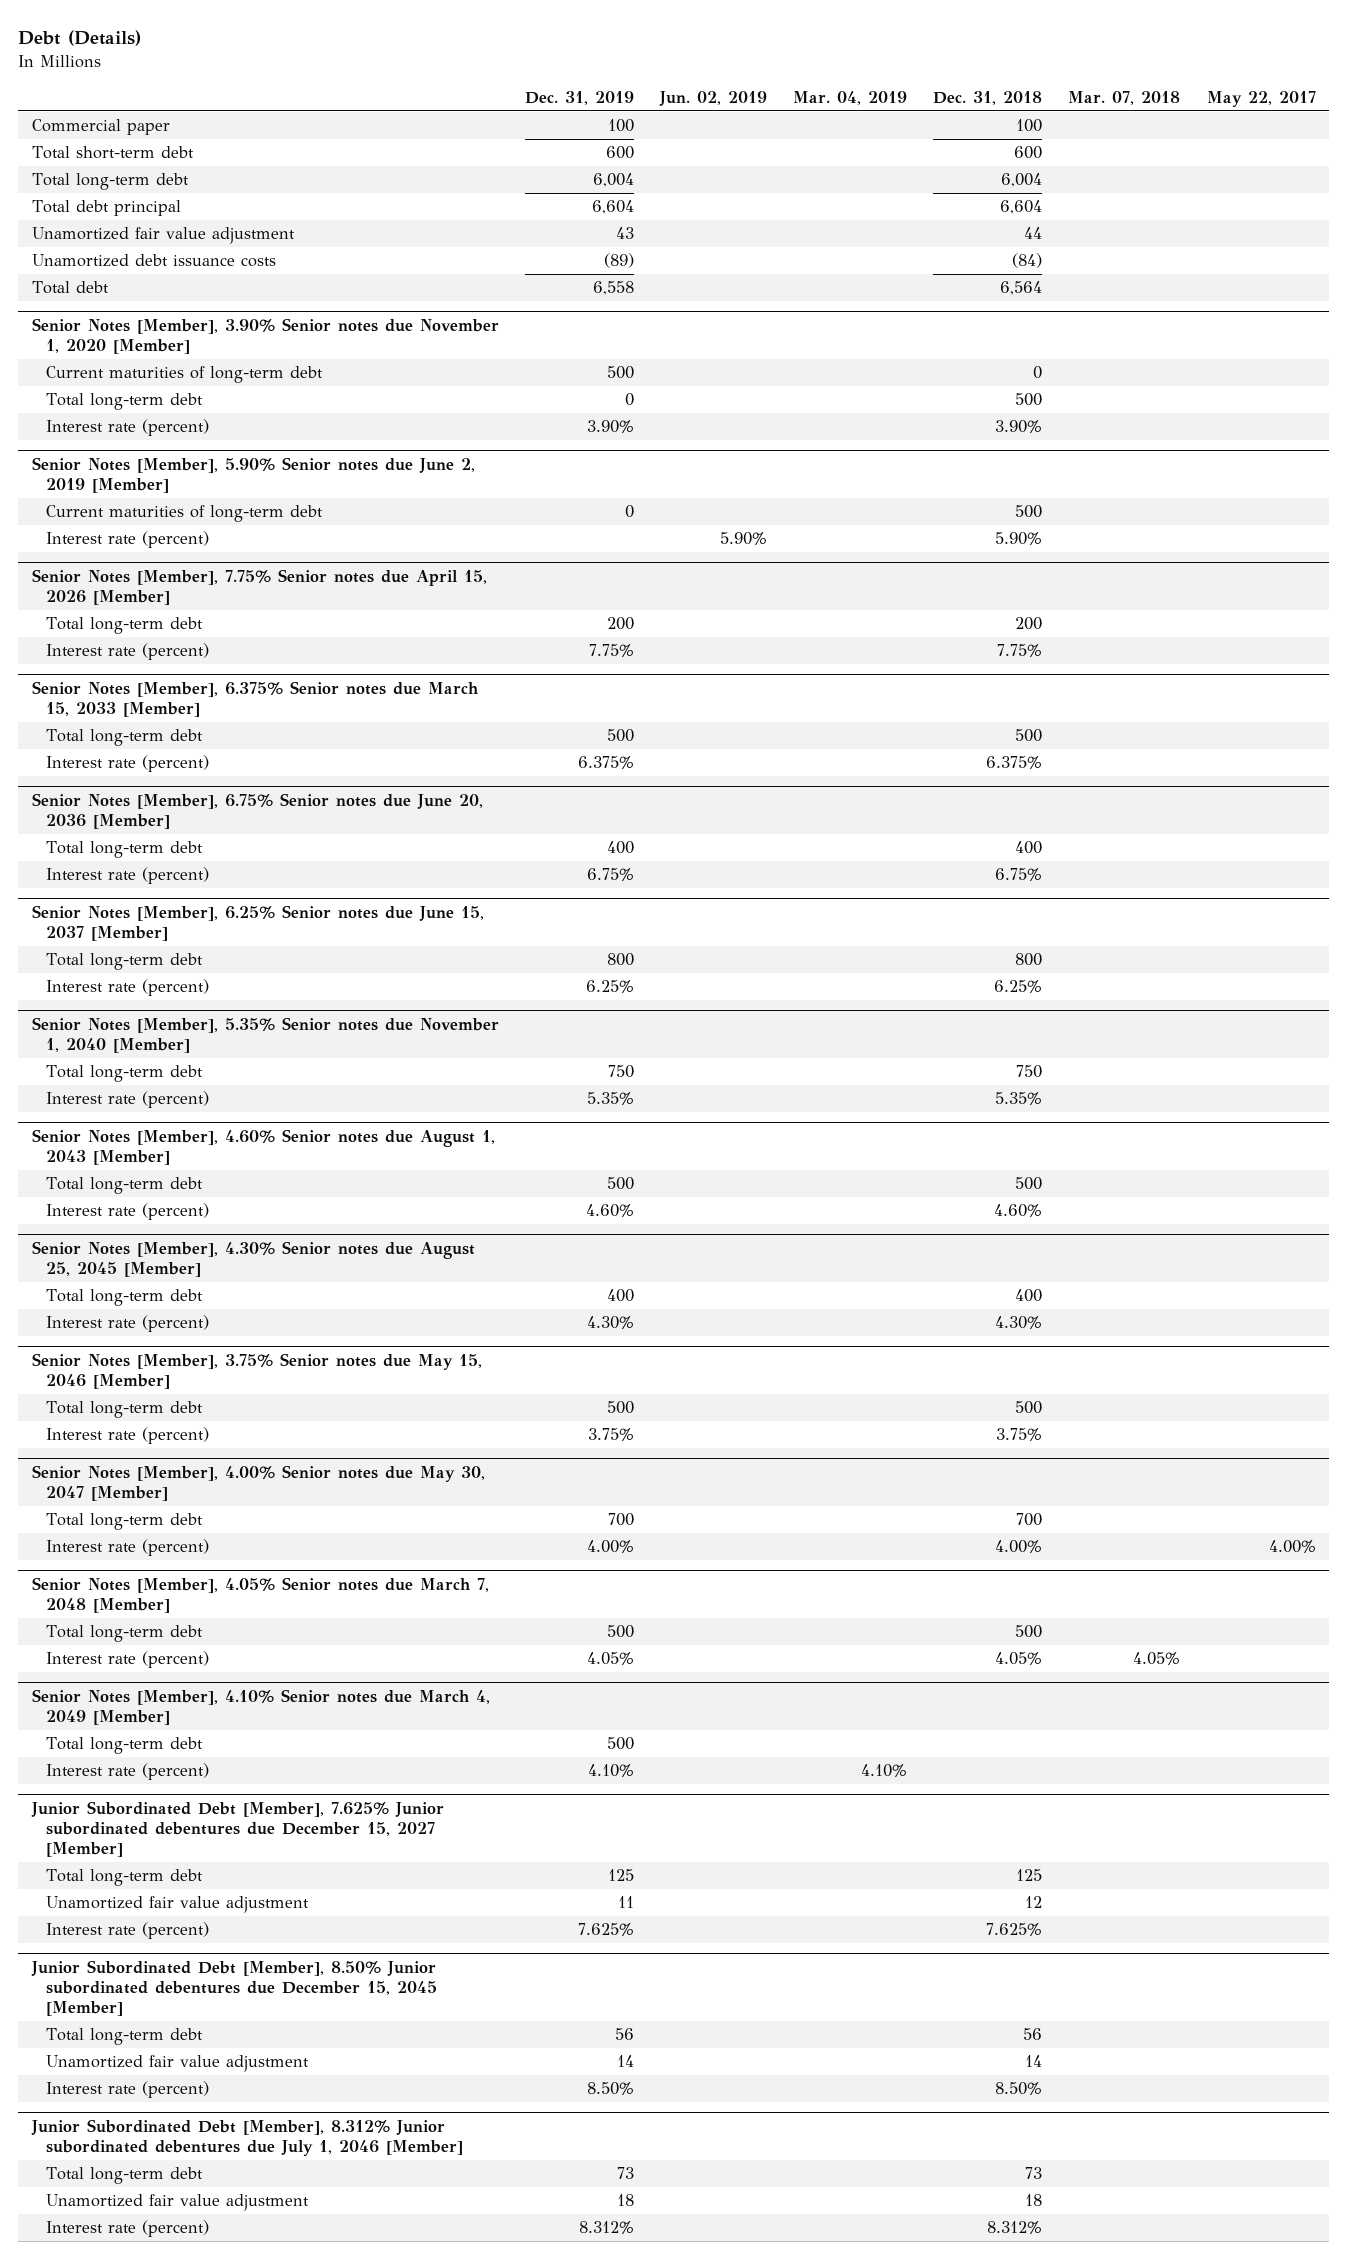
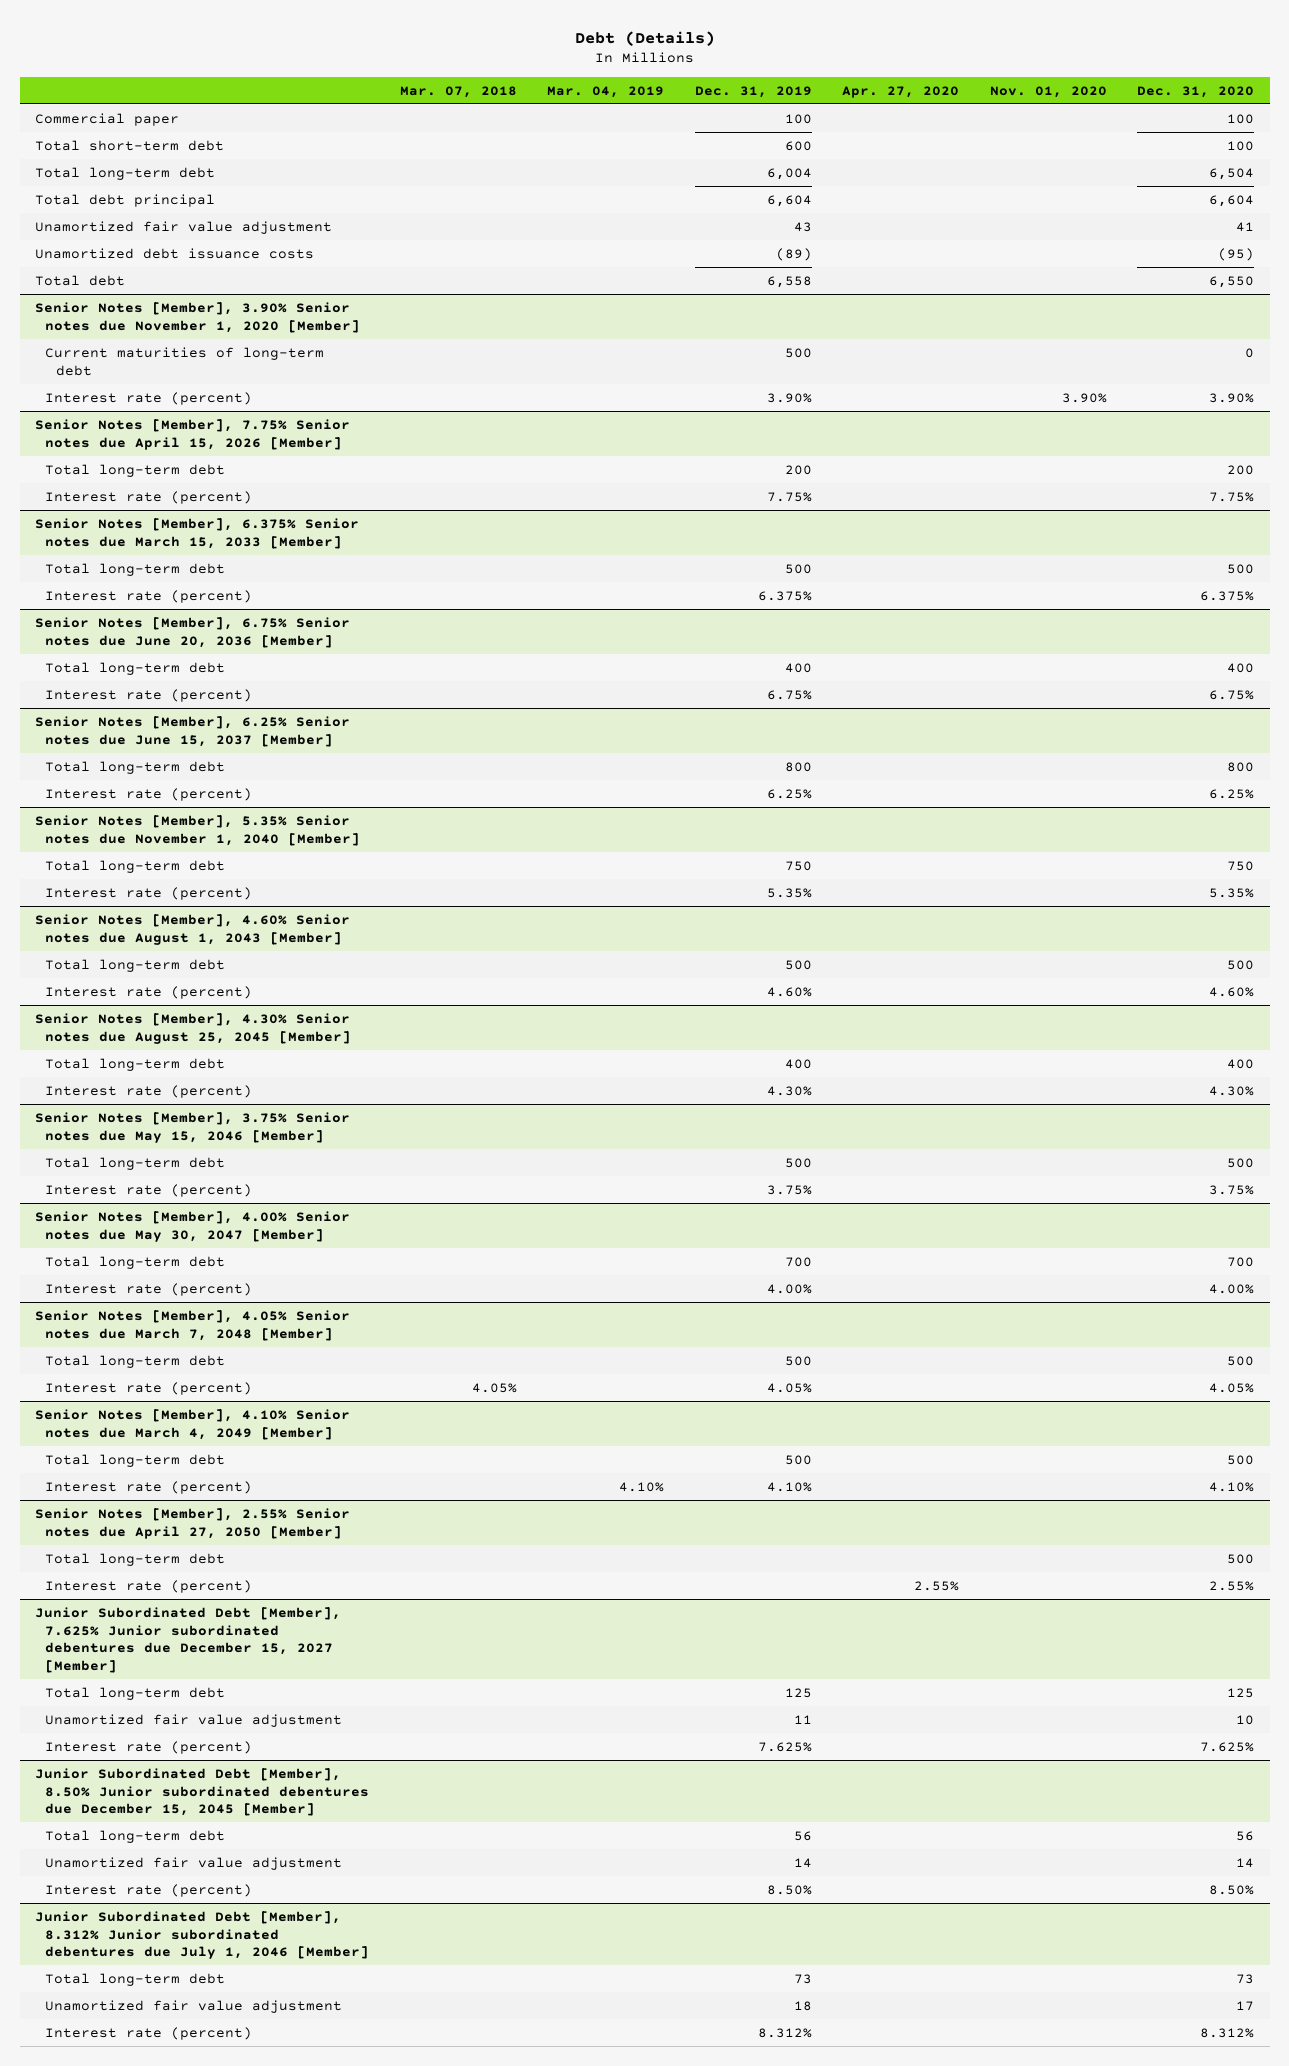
- | Dec. 31, 2019 | Jun. 02, 2019 | Mar. 04, 2019 | Dec. 31, 2018 | Mar. 07, 2018 | May 22, 2017
+ | Mar. 07, 2018 | Mar. 04, 2019 | Dec. 31, 2019 | Apr. 27, 2020 | Nov. 01, 2020 | Dec. 31, 2020
@ Senior Notes [Member], 3.90% Senior notes due November 1, 2020 [Member]
- Total long-term debt | 0 | | | 500 | |
- Senior Notes [Member], 5.90% Senior notes due June 2, 2019 [Member]
- Current maturities of long-term debt | 0 | | | 500 | |
- Interest rate (percent) | | 5.90% | | 5.90% | |
+ Senior Notes [Member], 2.55% Senior notes due April 27, 2050 [Member]
+ Total long-term debt | | | | | | 500
+ Interest rate (percent) | | | | 2.55% | | 2.55%

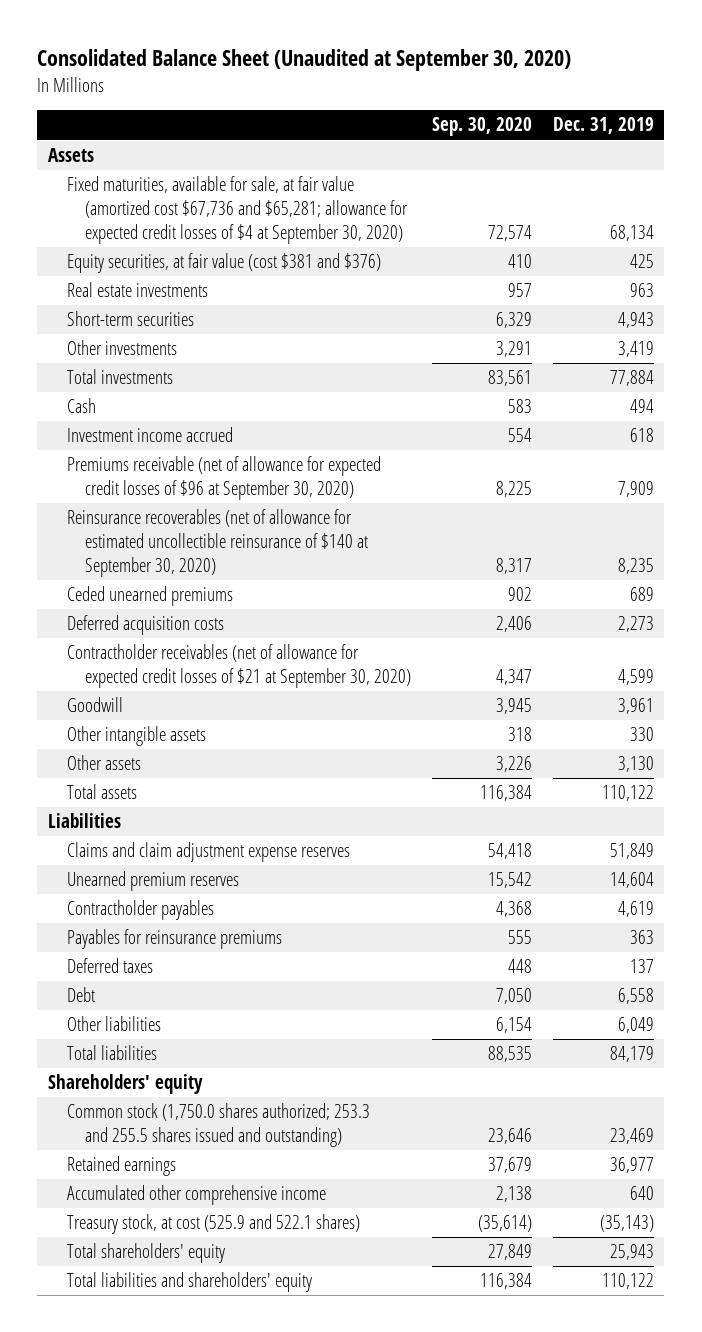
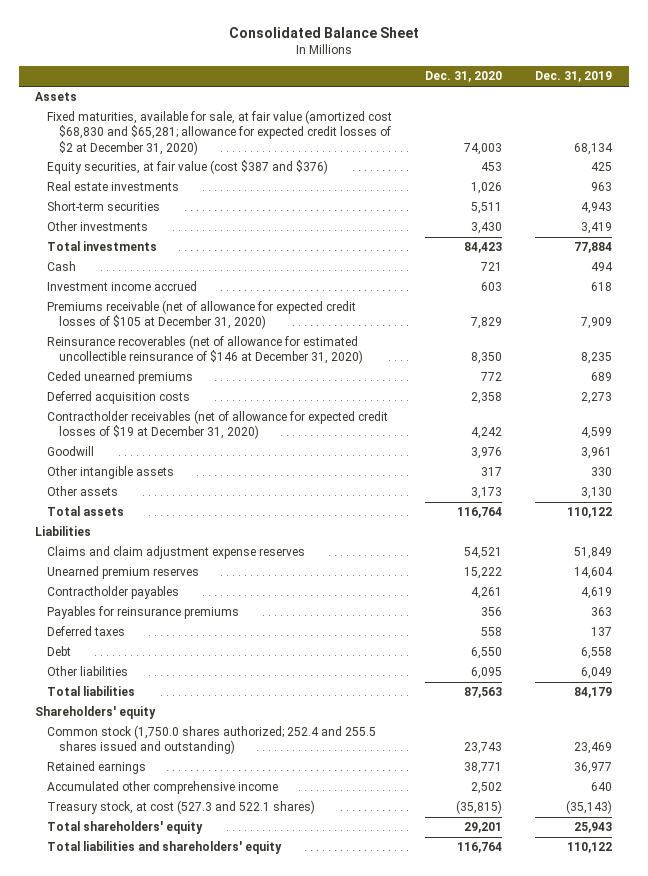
- Consolidated Balance Sheet (Unaudited at September 30, 2020)
+ Consolidated Balance Sheet
- | Sep. 30, 2020 | Dec. 31, 2019
+ | Dec. 31, 2020 | Dec. 31, 2019
- Fixed maturities, available for sale, at fair value (amortized cost $67,736 and $65,281; allowance for expected credit losses of $4 at September 30, 2020) | 72,574 | 68,134
- Equity securities, at fair value (cost $381 and $376) | 410 | 425
+ Fixed maturities, available for sale, at fair value (amortized cost $68,830 and $65,281; allowance for expected credit losses of $2 at December 31, 2020) | 74,003 | 68,134
+ Equity securities, at fair value (cost $387 and $376) | 453 | 425
- Premiums receivable (net of allowance for expected credit losses of $96 at September 30, 2020) | 8,225 | 7,909
- Reinsurance recoverables (net of allowance for estimated uncollectible reinsurance of $140 at September 30, 2020) | 8,317 | 8,235
+ Premiums receivable (net of allowance for expected credit losses of $105 at December 31, 2020) | 7,829 | 7,909
+ Reinsurance recoverables (net of allowance for estimated uncollectible reinsurance of $146 at December 31, 2020) | 8,350 | 8,235
- Contractholder receivables (net of allowance for expected credit losses of $21 at September 30, 2020) | 4,347 | 4,599
+ Contractholder receivables (net of allowance for expected credit losses of $19 at December 31, 2020) | 4,242 | 4,599
- Common stock (1,750.0 shares authorized; 253.3 and 255.5 shares issued and outstanding) | 23,646 | 23,469
+ Common stock (1,750.0 shares authorized; 252.4 and 255.5 shares issued and outstanding) | 23,743 | 23,469
- Treasury stock, at cost (525.9 and 522.1 shares) | (35,614) | (35,143)
+ Treasury stock, at cost (527.3 and 522.1 shares) | (35,815) | (35,143)

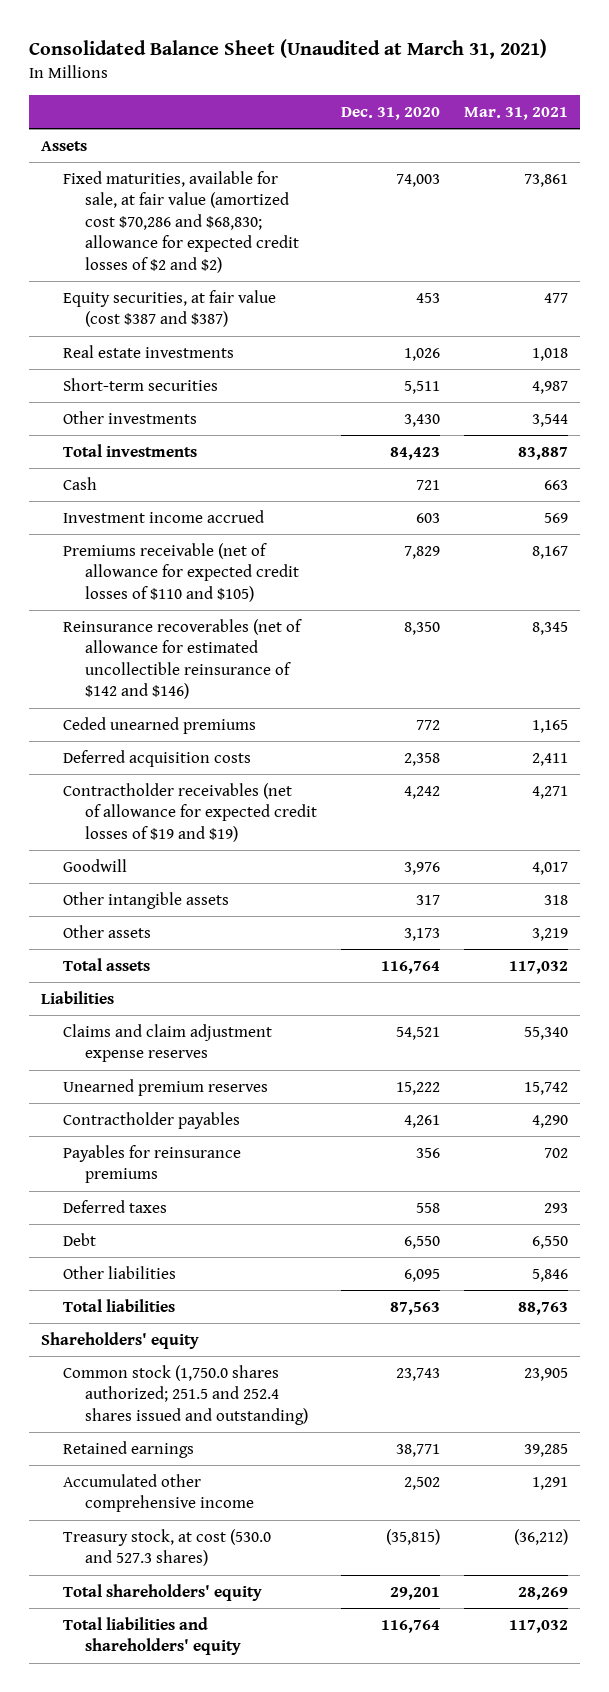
- Consolidated Balance Sheet
+ Consolidated Balance Sheet (Unaudited at March 31, 2021)
- | Dec. 31, 2020 | Dec. 31, 2019
+ | Dec. 31, 2020 | Mar. 31, 2021
- Fixed maturities, available for sale, at fair value (amortized cost $68,830 and $65,281; allowance for expected credit losses of $2 at December 31, 2020) | 74,003 | 68,134
- Equity securities, at fair value (cost $387 and $376) | 453 | 425
+ Fixed maturities, available for sale, at fair value (amortized cost $70,286 and $68,830; allowance for expected credit losses of $2 and $2) | 74,003 | 73,861
+ Equity securities, at fair value (cost $387 and $387) | 453 | 477
- Premiums receivable (net of allowance for expected credit losses of $105 at December 31, 2020) | 7,829 | 7,909
- Reinsurance recoverables (net of allowance for estimated uncollectible reinsurance of $146 at December 31, 2020) | 8,350 | 8,235
+ Premiums receivable (net of allowance for expected credit losses of $110 and $105) | 7,829 | 8,167
+ Reinsurance recoverables (net of allowance for estimated uncollectible reinsurance of $142 and $146) | 8,350 | 8,345
- Contractholder receivables (net of allowance for expected credit losses of $19 at December 31, 2020) | 4,242 | 4,599
+ Contractholder receivables (net of allowance for expected credit losses of $19 and $19) | 4,242 | 4,271
- Common stock (1,750.0 shares authorized; 252.4 and 255.5 shares issued and outstanding) | 23,743 | 23,469
+ Common stock (1,750.0 shares authorized; 251.5 and 252.4 shares issued and outstanding) | 23,743 | 23,905
- Treasury stock, at cost (527.3 and 522.1 shares) | (35,815) | (35,143)
+ Treasury stock, at cost (530.0 and 527.3 shares) | (35,815) | (36,212)

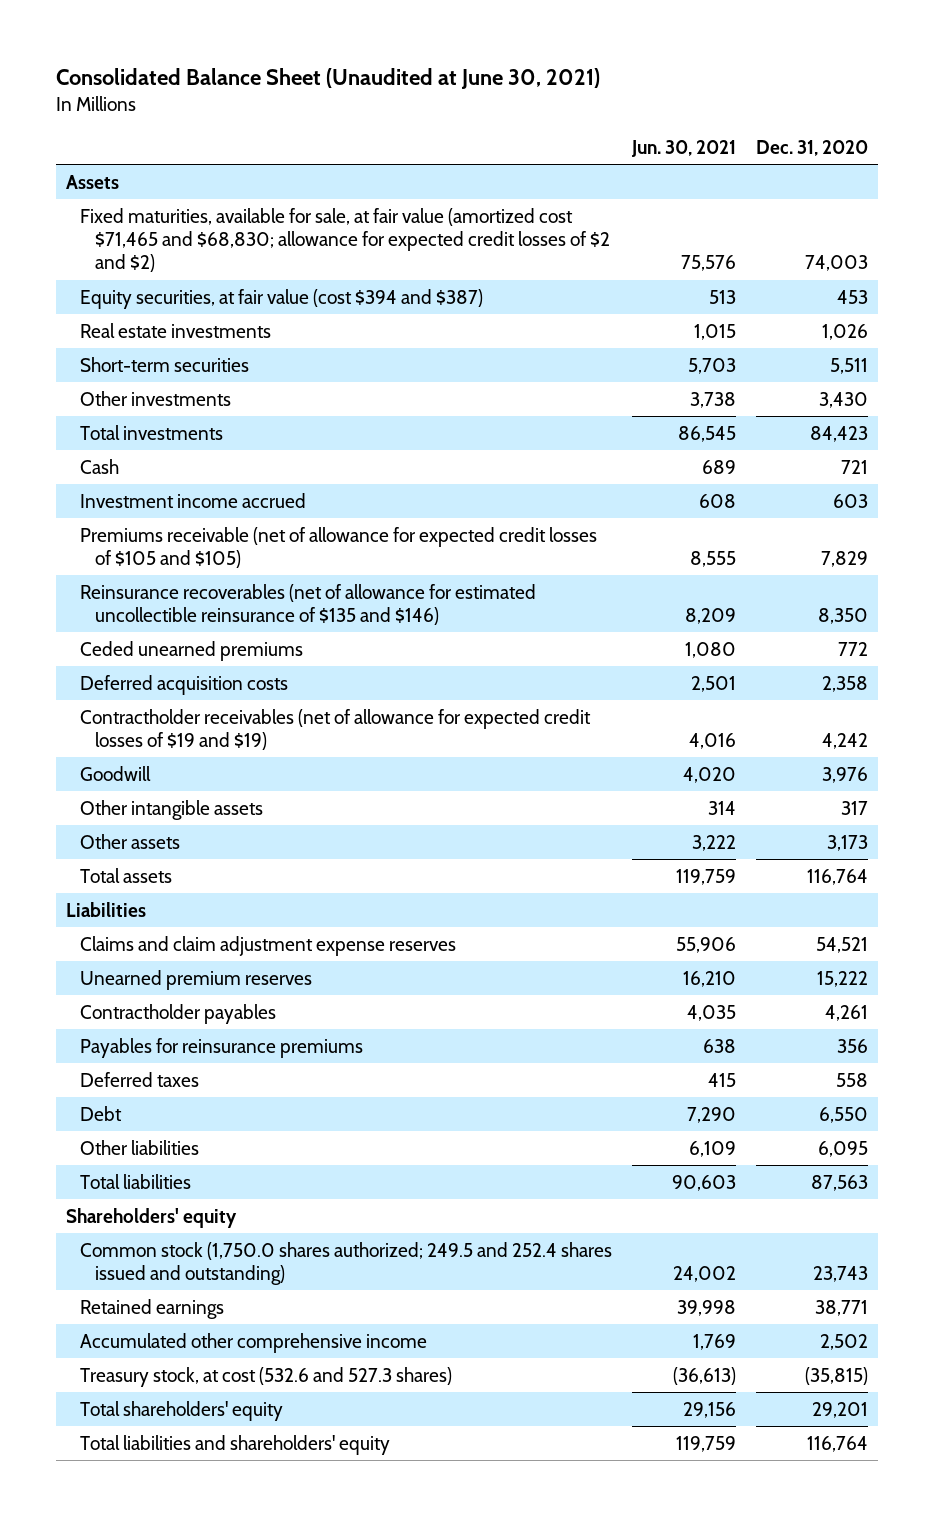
- Consolidated Balance Sheet (Unaudited at March 31, 2021)
+ Consolidated Balance Sheet (Unaudited at June 30, 2021)
- | Dec. 31, 2020 | Mar. 31, 2021
+ | Jun. 30, 2021 | Dec. 31, 2020
- Fixed maturities, available for sale, at fair value (amortized cost $70,286 and $68,830; allowance for expected credit losses of $2 and $2) | 74,003 | 73,861
- Equity securities, at fair value (cost $387 and $387) | 453 | 477
+ Fixed maturities, available for sale, at fair value (amortized cost $71,465 and $68,830; allowance for expected credit losses of $2 and $2) | 75,576 | 74,003
+ Equity securities, at fair value (cost $394 and $387) | 513 | 453
- Premiums receivable (net of allowance for expected credit losses of $110 and $105) | 7,829 | 8,167
- Reinsurance recoverables (net of allowance for estimated uncollectible reinsurance of $142 and $146) | 8,350 | 8,345
+ Premiums receivable (net of allowance for expected credit losses of $105 and $105) | 8,555 | 7,829
+ Reinsurance recoverables (net of allowance for estimated uncollectible reinsurance of $135 and $146) | 8,209 | 8,350
- Common stock (1,750.0 shares authorized; 251.5 and 252.4 shares issued and outstanding) | 23,743 | 23,905
+ Common stock (1,750.0 shares authorized; 249.5 and 252.4 shares issued and outstanding) | 24,002 | 23,743
- Treasury stock, at cost (530.0 and 527.3 shares) | (35,815) | (36,212)
+ Treasury stock, at cost (532.6 and 527.3 shares) | (36,613) | (35,815)

